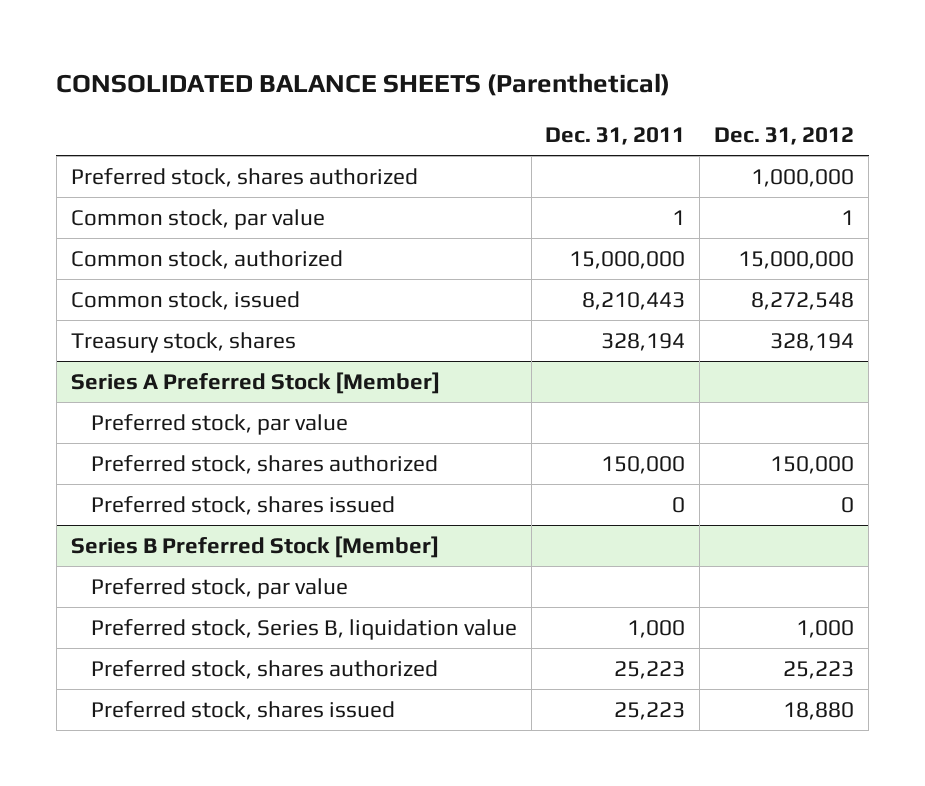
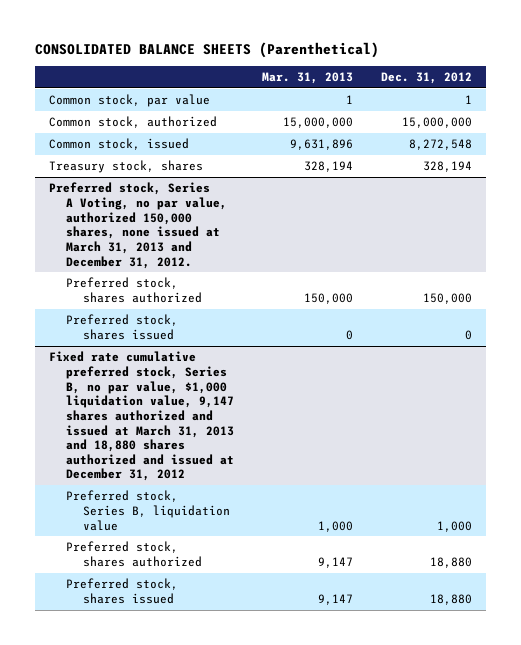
- | Dec. 31, 2011 | Dec. 31, 2012
+ | Mar. 31, 2013 | Dec. 31, 2012
- Preferred stock, shares authorized | | 1,000,000
- Series A Preferred Stock [Member]
- Preferred stock, par value
+ Preferred stock, Series A Voting, no par value, authorized 150,000 shares, none issued at March 31, 2013 and December 31, 2012.
- Series B Preferred Stock [Member]
- Preferred stock, par value
+ Fixed rate cumulative preferred stock, Series B, no par value, $1,000 liquidation value, 9,147 shares authorized and issued at March 31, 2013 and 18,880 shares authorized and issued at December 31, 2012
- Preferred stock, shares authorized | 25,223 | 25,223
+ Preferred stock, shares authorized | 9,147 | 18,880

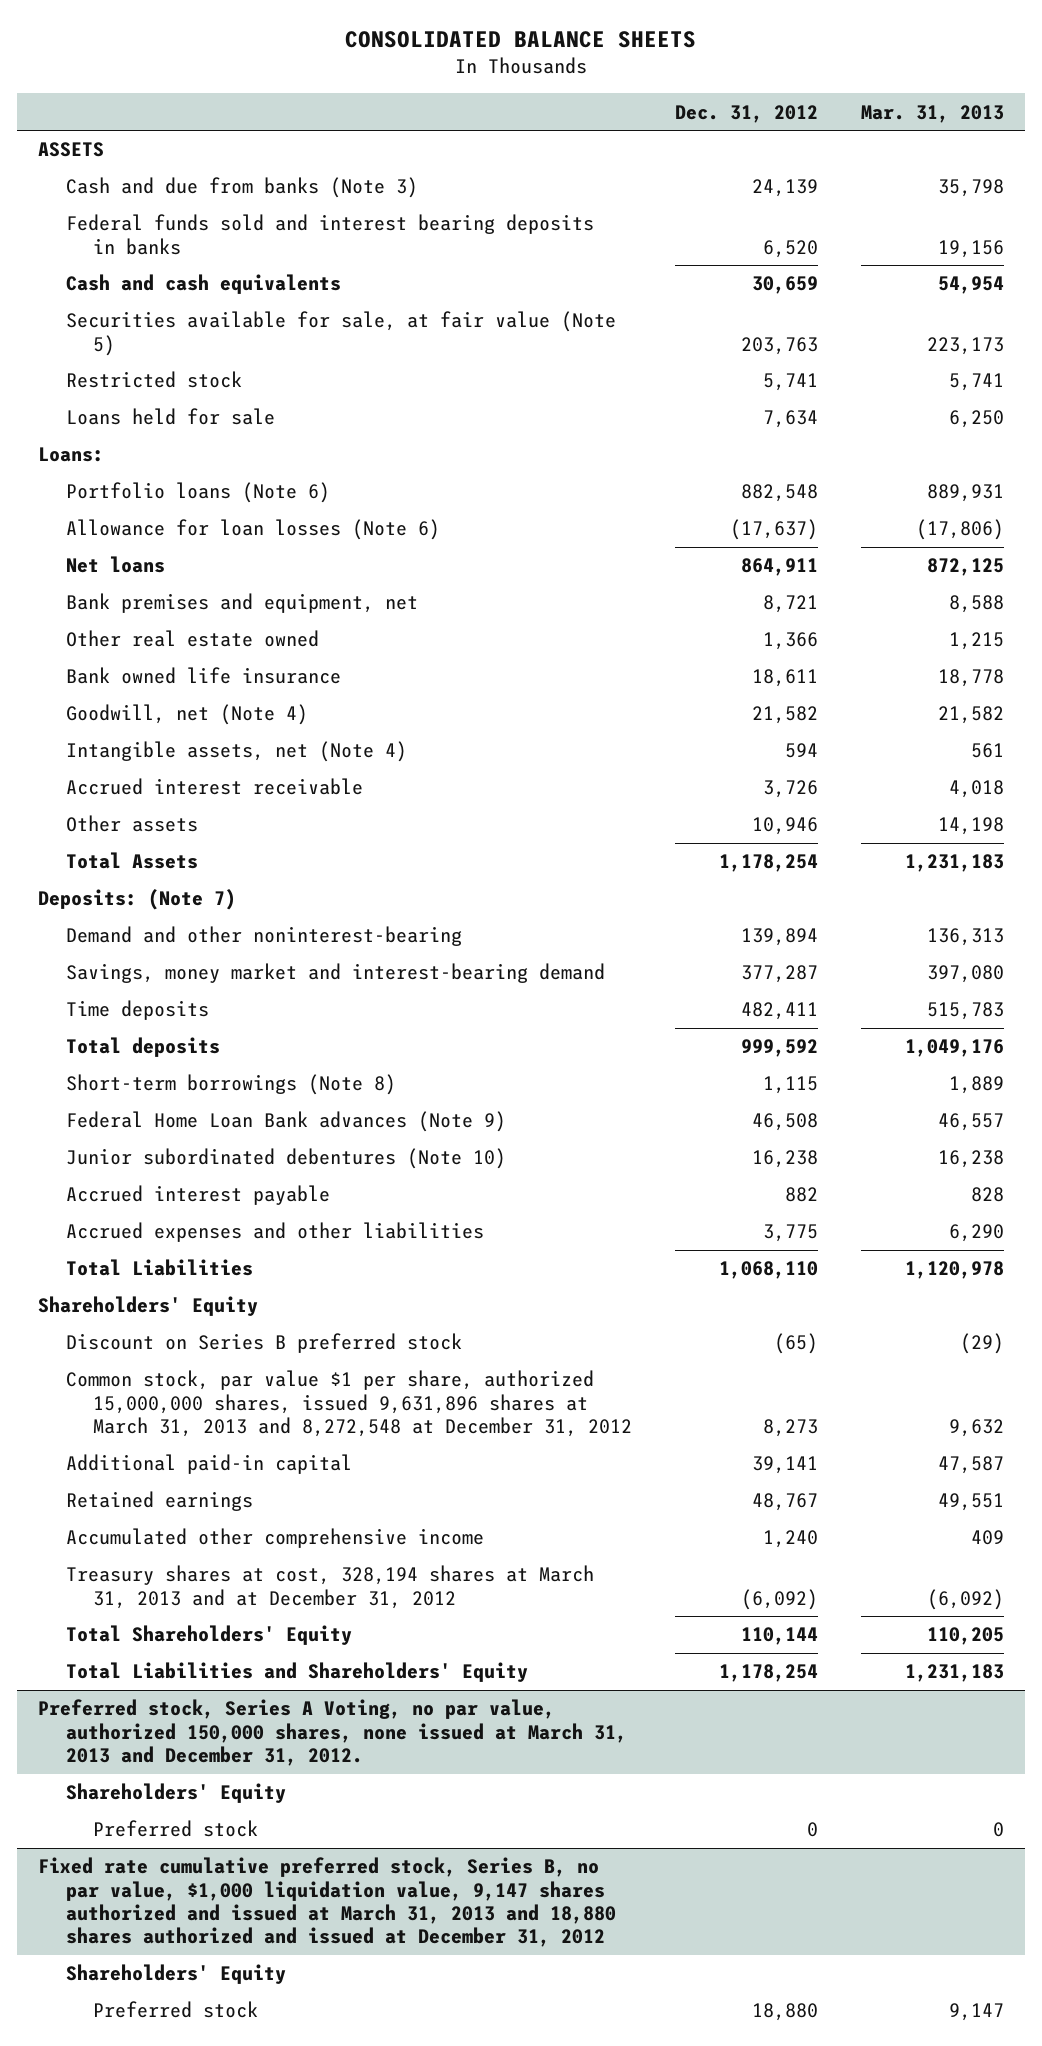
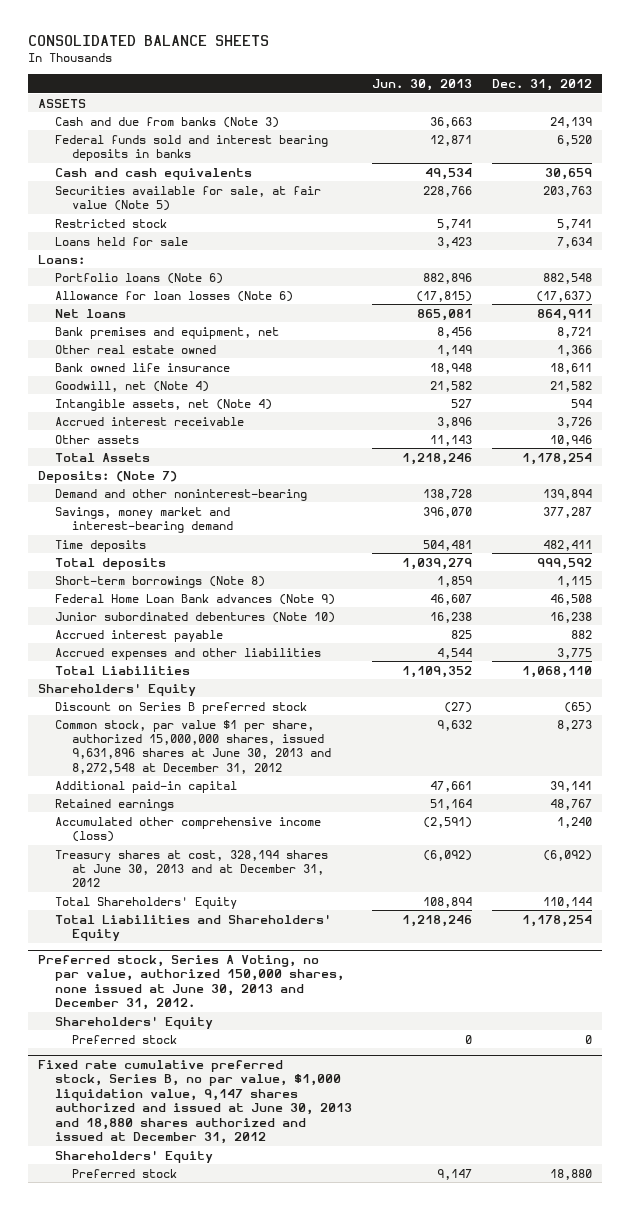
- | Dec. 31, 2012 | Mar. 31, 2013
+ | Jun. 30, 2013 | Dec. 31, 2012
- Common stock, par value $1 per share, authorized 15,000,000 shares, issued 9,631,896 shares at March 31, 2013 and 8,272,548 at December 31, 2012 | 8,273 | 9,632
+ Common stock, par value $1 per share, authorized 15,000,000 shares, issued 9,631,896 shares at June 30, 2013 and 8,272,548 at December 31, 2012 | 9,632 | 8,273
- Accumulated other comprehensive income | 1,240 | 409
- Treasury shares at cost, 328,194 shares at March 31, 2013 and at December 31, 2012 | (6,092) | (6,092)
+ Accumulated other comprehensive income (loss) | (2,591) | 1,240
+ Treasury shares at cost, 328,194 shares at June 30, 2013 and at December 31, 2012 | (6,092) | (6,092)
- Preferred stock, Series A Voting, no par value, authorized 150,000 shares, none issued at March 31, 2013 and December 31, 2012.
+ Preferred stock, Series A Voting, no par value, authorized 150,000 shares, none issued at June 30, 2013 and December 31, 2012.
- Fixed rate cumulative preferred stock, Series B, no par value, $1,000 liquidation value, 9,147 shares authorized and issued at March 31, 2013 and 18,880 shares authorized and issued at December 31, 2012
+ Fixed rate cumulative preferred stock, Series B, no par value, $1,000 liquidation value, 9,147 shares authorized and issued at June 30, 2013 and 18,880 shares authorized and issued at December 31, 2012

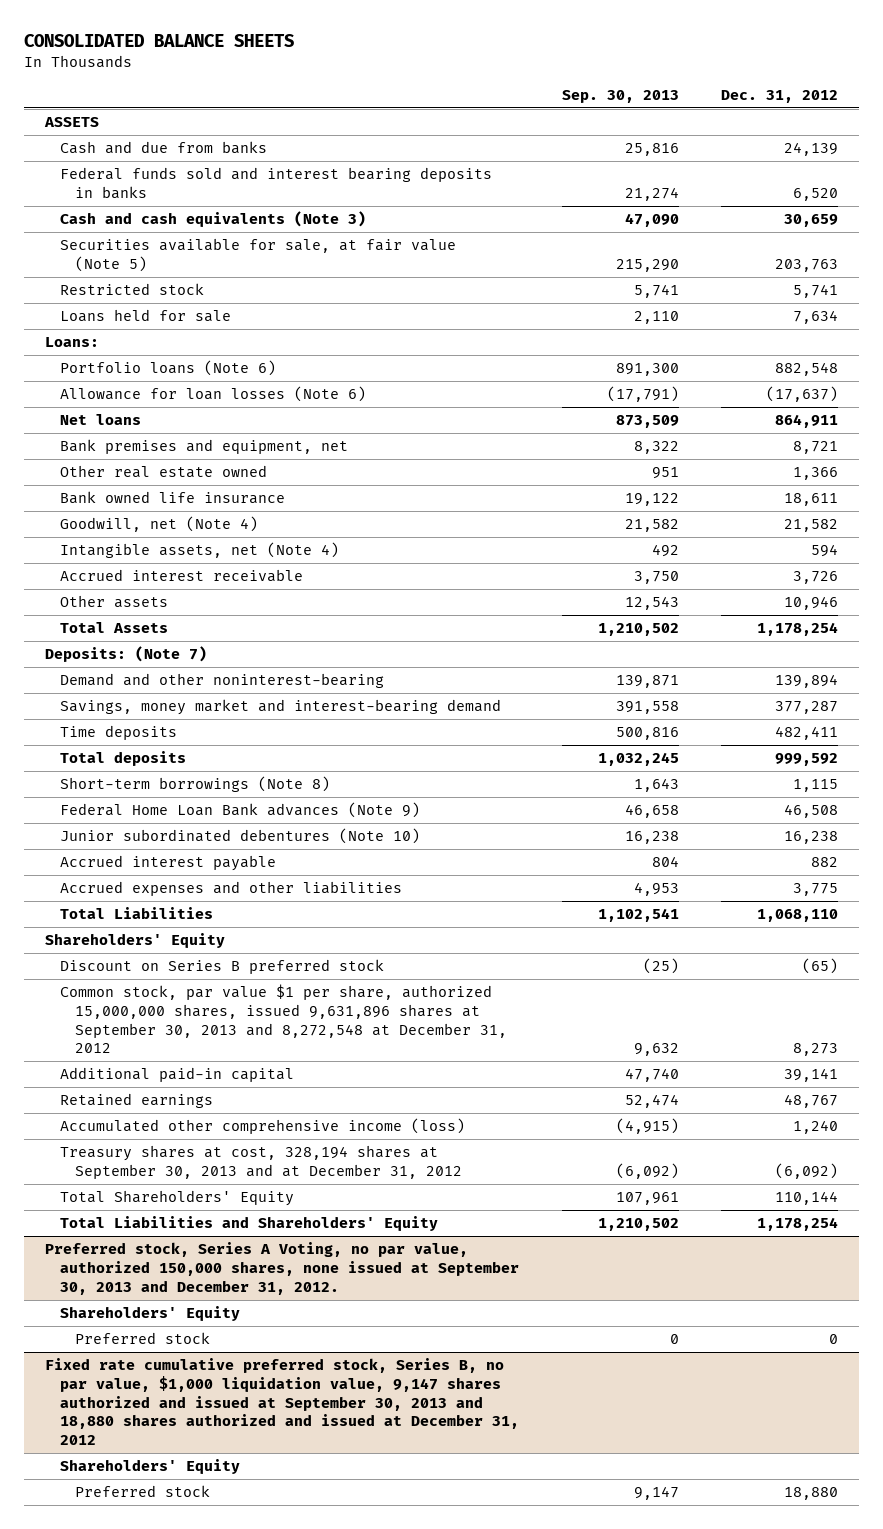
- | Jun. 30, 2013 | Dec. 31, 2012
+ | Sep. 30, 2013 | Dec. 31, 2012
- Cash and due from banks (Note 3) | 36,663 | 24,139
+ Cash and due from banks | 25,816 | 24,139
- Cash and cash equivalents | 49,534 | 30,659
+ Cash and cash equivalents (Note 3) | 47,090 | 30,659
- Common stock, par value $1 per share, authorized 15,000,000 shares, issued 9,631,896 shares at June 30, 2013 and 8,272,548 at December 31, 2012 | 9,632 | 8,273
+ Common stock, par value $1 per share, authorized 15,000,000 shares, issued 9,631,896 shares at September 30, 2013 and 8,272,548 at December 31, 2012 | 9,632 | 8,273
- Treasury shares at cost, 328,194 shares at June 30, 2013 and at December 31, 2012 | (6,092) | (6,092)
+ Treasury shares at cost, 328,194 shares at September 30, 2013 and at December 31, 2012 | (6,092) | (6,092)
- Preferred stock, Series A Voting, no par value, authorized 150,000 shares, none issued at June 30, 2013 and December 31, 2012.
+ Preferred stock, Series A Voting, no par value, authorized 150,000 shares, none issued at September 30, 2013 and December 31, 2012.
- Fixed rate cumulative preferred stock, Series B, no par value, $1,000 liquidation value, 9,147 shares authorized and issued at June 30, 2013 and 18,880 shares authorized and issued at December 31, 2012
+ Fixed rate cumulative preferred stock, Series B, no par value, $1,000 liquidation value, 9,147 shares authorized and issued at September 30, 2013 and 18,880 shares authorized and issued at December 31, 2012

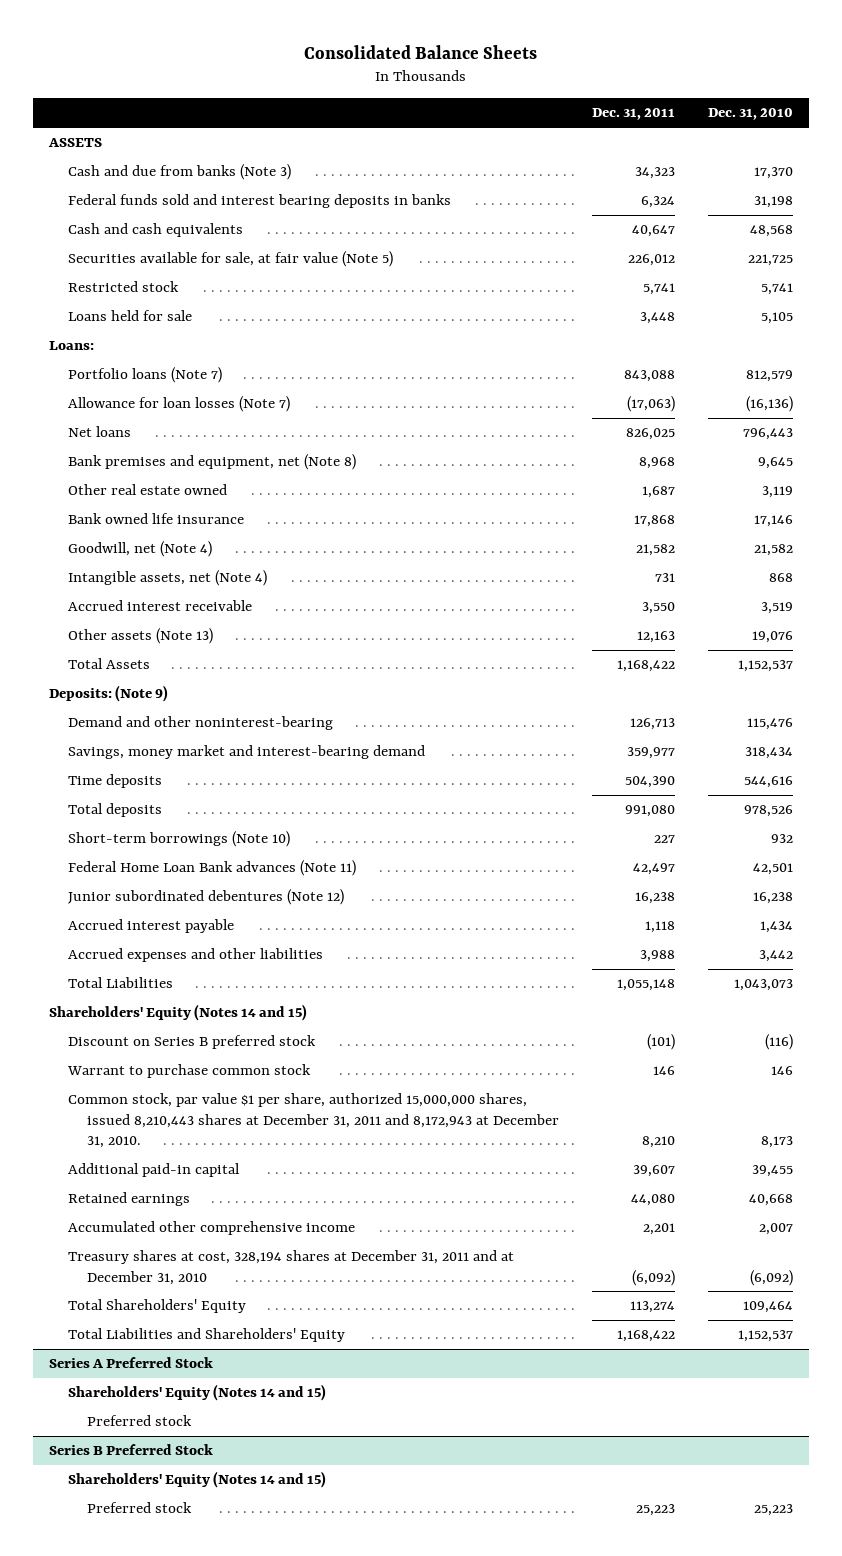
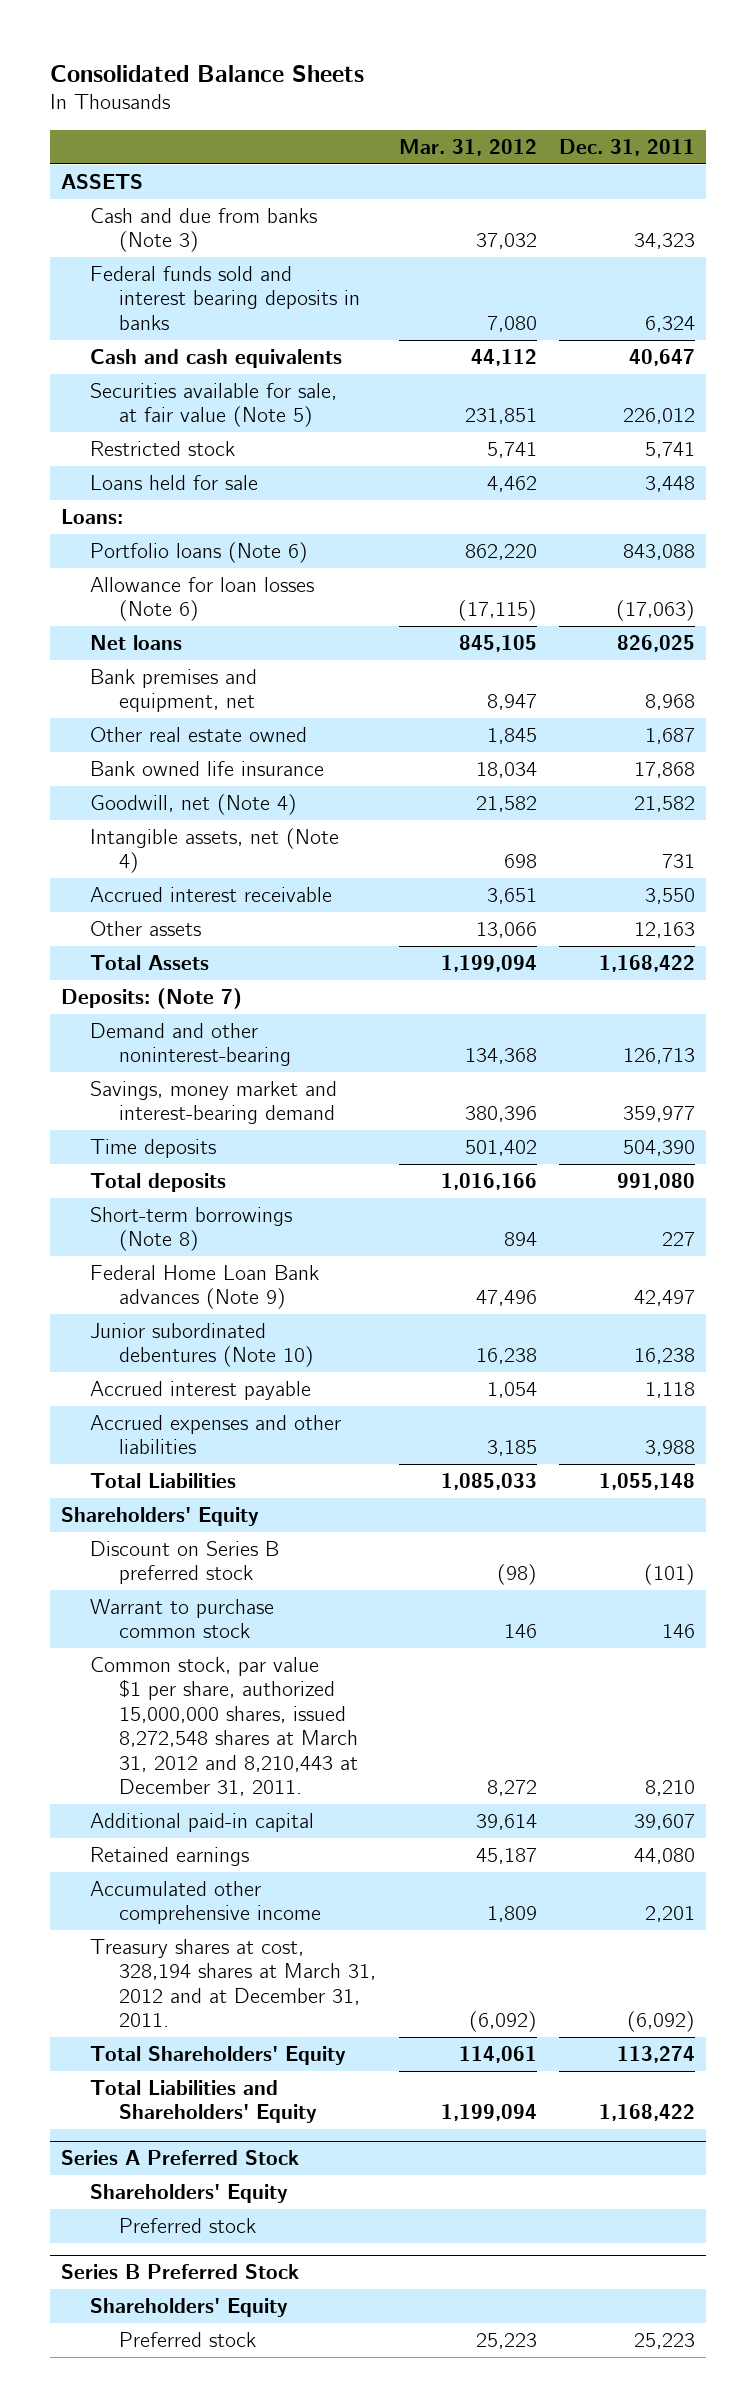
- | Dec. 31, 2011 | Dec. 31, 2010
+ | Mar. 31, 2012 | Dec. 31, 2011
- Portfolio loans (Note 7) | 843,088 | 812,579
- Allowance for loan losses (Note 7) | (17,063) | (16,136)
+ Portfolio loans (Note 6) | 862,220 | 843,088
+ Allowance for loan losses (Note 6) | (17,115) | (17,063)
- Bank premises and equipment, net (Note 8) | 8,968 | 9,645
+ Bank premises and equipment, net | 8,947 | 8,968
- Other assets (Note 13) | 12,163 | 19,076
+ Other assets | 13,066 | 12,163
- Deposits: (Note 9)
+ Deposits: (Note 7)
- Short-term borrowings (Note 10) | 227 | 932
- Federal Home Loan Bank advances (Note 11) | 42,497 | 42,501
- Junior subordinated debentures (Note 12) | 16,238 | 16,238
+ Short-term borrowings (Note 8) | 894 | 227
+ Federal Home Loan Bank advances (Note 9) | 47,496 | 42,497
+ Junior subordinated debentures (Note 10) | 16,238 | 16,238
- Shareholders' Equity (Notes 14 and 15)
+ Shareholders' Equity
- Common stock, par value $1 per share, authorized 15,000,000 shares, issued 8,210,443 shares at December 31, 2011 and 8,172,943 at December 31, 2010. | 8,210 | 8,173
+ Common stock, par value $1 per share, authorized 15,000,000 shares, issued 8,272,548 shares at March 31, 2012 and 8,210,443 at December 31, 2011. | 8,272 | 8,210
- Treasury shares at cost, 328,194 shares at December 31, 2011 and at December 31, 2010 | (6,092) | (6,092)
+ Treasury shares at cost, 328,194 shares at March 31, 2012 and at December 31, 2011. | (6,092) | (6,092)
@ Series A Preferred Stock
- Shareholders' Equity (Notes 14 and 15)
+ Shareholders' Equity
@ Series B Preferred Stock
- Shareholders' Equity (Notes 14 and 15)
+ Shareholders' Equity

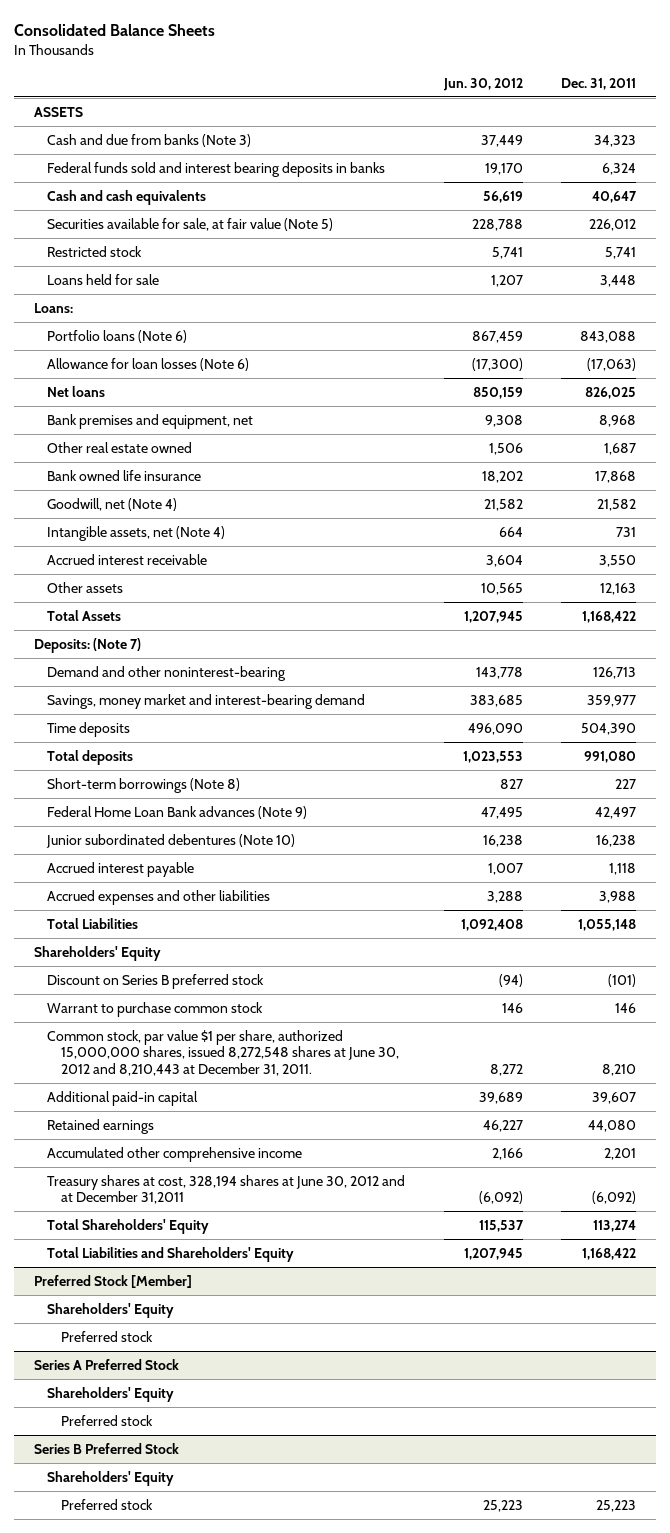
- | Mar. 31, 2012 | Dec. 31, 2011
+ | Jun. 30, 2012 | Dec. 31, 2011
- Common stock, par value $1 per share, authorized 15,000,000 shares, issued 8,272,548 shares at March 31, 2012 and 8,210,443 at December 31, 2011. | 8,272 | 8,210
+ Common stock, par value $1 per share, authorized 15,000,000 shares, issued 8,272,548 shares at June 30, 2012 and 8,210,443 at December 31, 2011. | 8,272 | 8,210
- Treasury shares at cost, 328,194 shares at March 31, 2012 and at December 31, 2011. | (6,092) | (6,092)
+ Treasury shares at cost, 328,194 shares at June 30, 2012 and at December 31,2011 | (6,092) | (6,092)
+ Preferred Stock [Member]
+ Shareholders' Equity
+ Preferred stock

